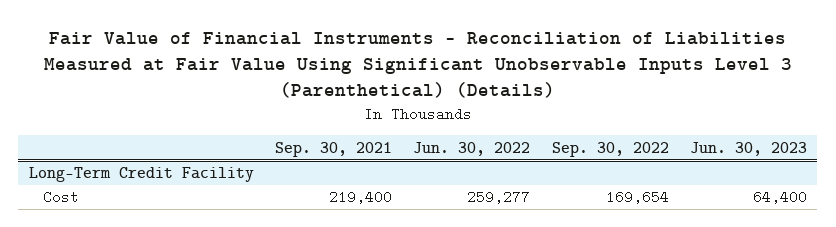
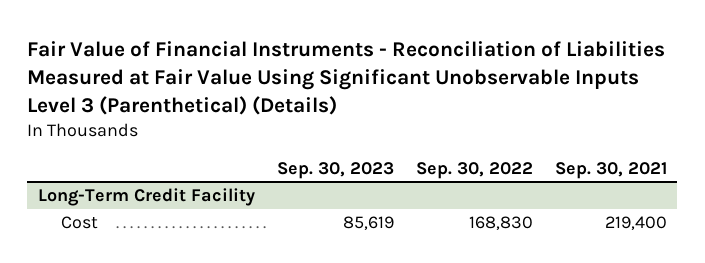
- | Sep. 30, 2021 | Jun. 30, 2022 | Sep. 30, 2022 | Jun. 30, 2023
+ | Sep. 30, 2023 | Sep. 30, 2022 | Sep. 30, 2021
@ Long-Term Credit Facility
- Cost | 219,400 | 259,277 | 169,654 | 64,400
+ Cost | 85,619 | 168,830 | 219,400

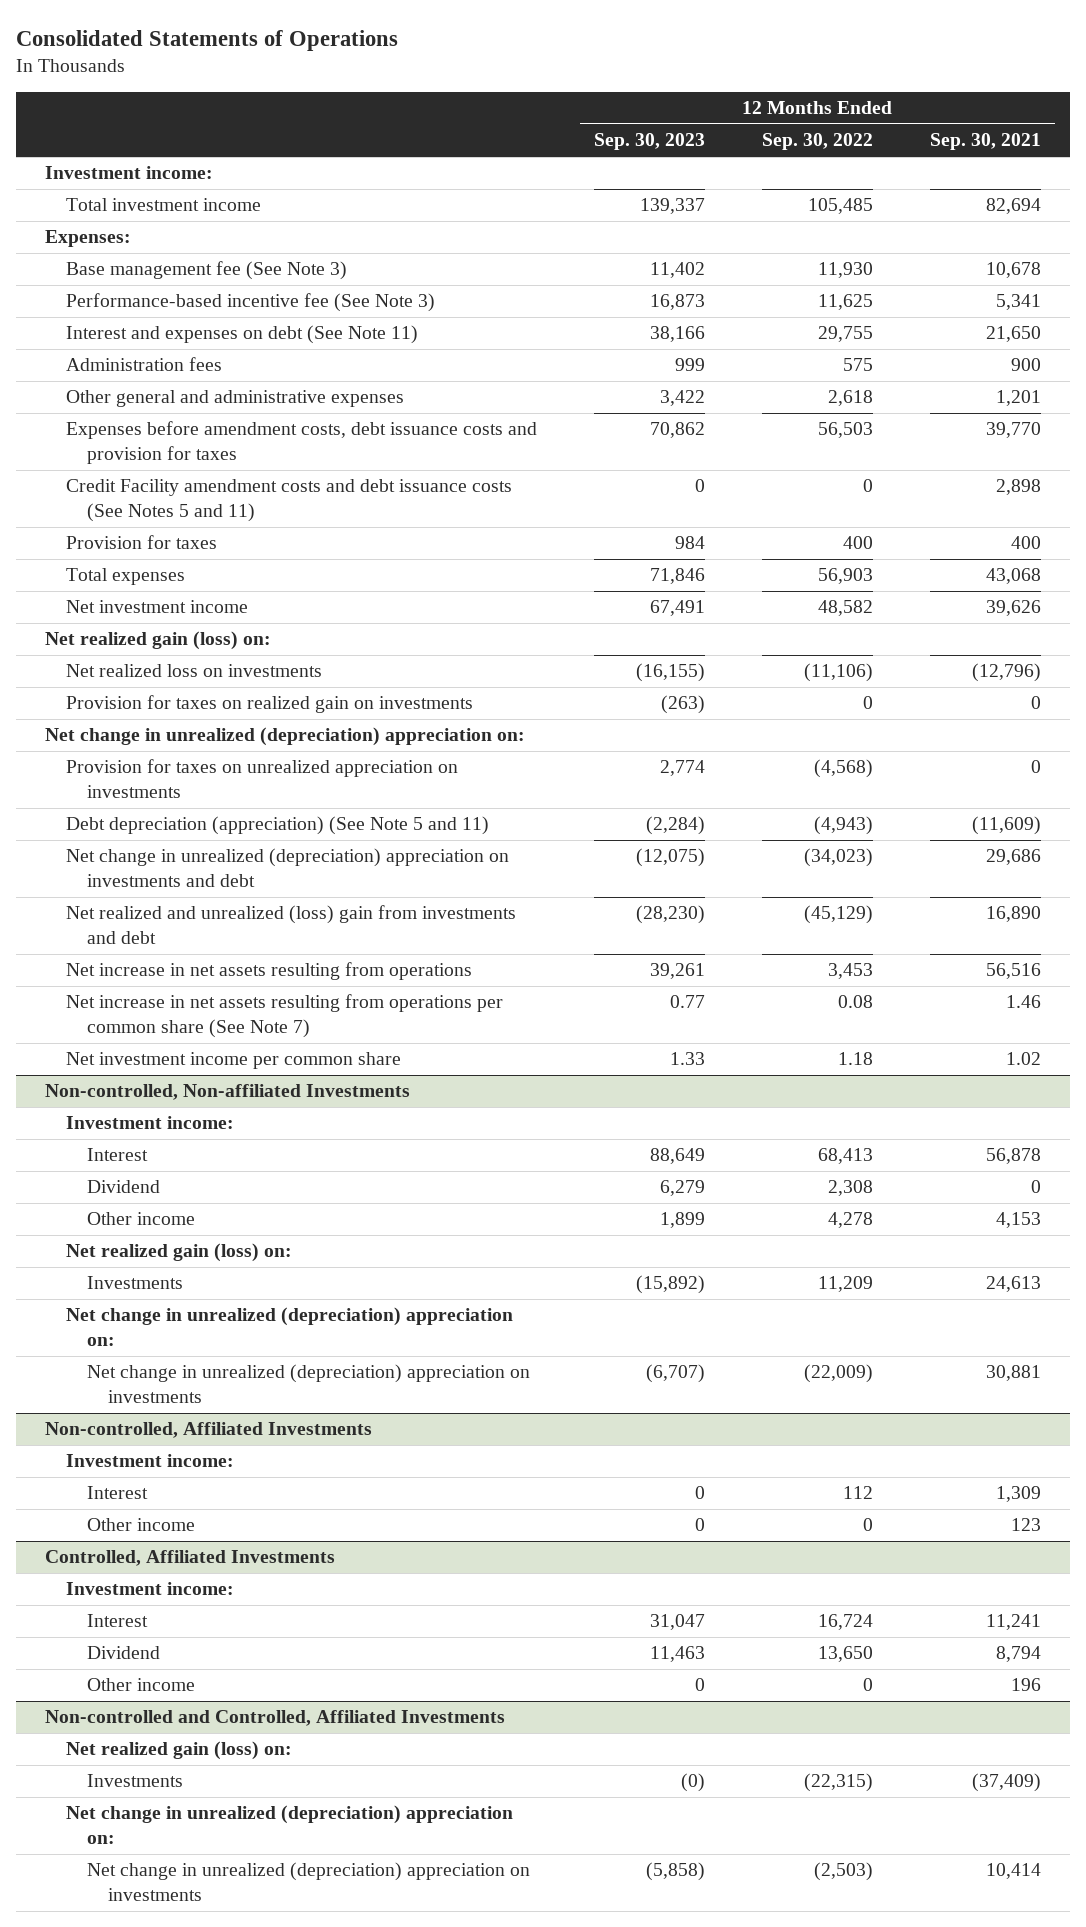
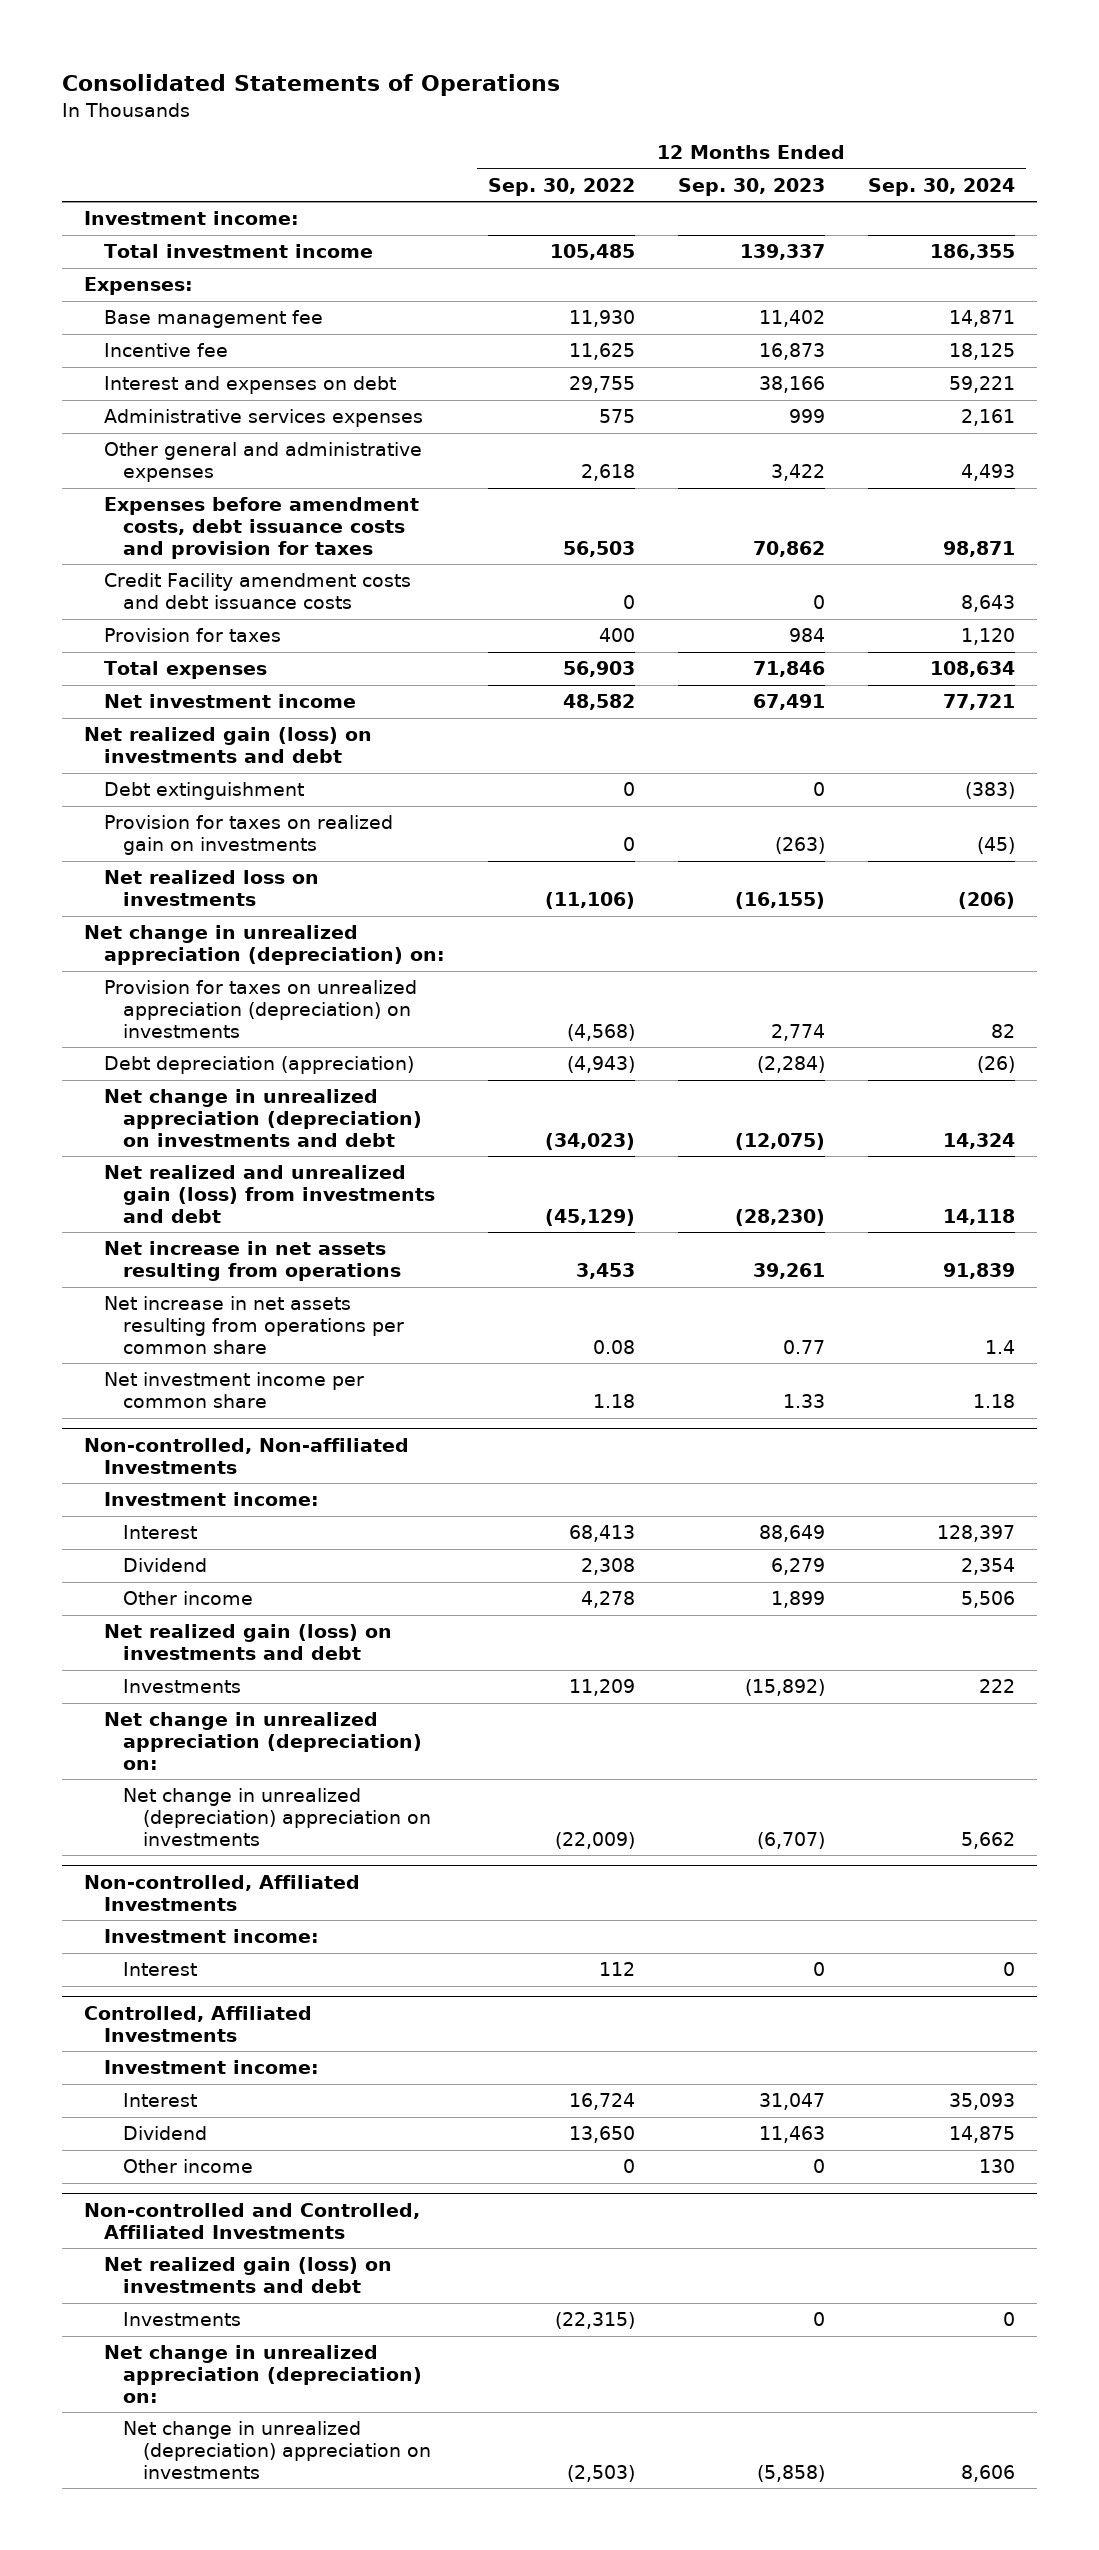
- | 12 Months Ended Sep. 30, 2023 | 12 Months Ended Sep. 30, 2022 | 12 Months Ended Sep. 30, 2021
+ | 12 Months Ended Sep. 30, 2022 | 12 Months Ended Sep. 30, 2023 | 12 Months Ended Sep. 30, 2024
- Base management fee (See Note 3) | 11,402 | 11,930 | 10,678
- Performance-based incentive fee (See Note 3) | 16,873 | 11,625 | 5,341
- Interest and expenses on debt (See Note 11) | 38,166 | 29,755 | 21,650
- Administration fees | 999 | 575 | 900
+ Base management fee | 11,930 | 11,402 | 14,871
+ Incentive fee | 11,625 | 16,873 | 18,125
+ Interest and expenses on debt | 29,755 | 38,166 | 59,221
+ Administrative services expenses | 575 | 999 | 2,161
- Credit Facility amendment costs and debt issuance costs (See Notes 5 and 11) | 0 | 0 | 2,898
+ Credit Facility amendment costs and debt issuance costs | 0 | 0 | 8,643
- Net realized gain (loss) on:
+ Net realized gain (loss) on investments and debt
+ Debt extinguishment | 0 | 0 | (383)
- Net change in unrealized (depreciation) appreciation on:
- Provision for taxes on unrealized appreciation on investments | 2,774 | (4,568) | 0
- Debt depreciation (appreciation) (See Note 5 and 11) | (2,284) | (4,943) | (11,609)
- Net change in unrealized (depreciation) appreciation on investments and debt | (12,075) | (34,023) | 29,686
- Net realized and unrealized (loss) gain from investments and debt | (28,230) | (45,129) | 16,890
moved down: Net realized loss on investments | (11,106) | (16,155) | (206)
+ Net change in unrealized appreciation (depreciation) on:
+ Provision for taxes on unrealized appreciation (depreciation) on investments | (4,568) | 2,774 | 82
+ Debt depreciation (appreciation) | (4,943) | (2,284) | (26)
+ Net change in unrealized appreciation (depreciation) on investments and debt | (34,023) | (12,075) | 14,324
+ Net realized and unrealized gain (loss) from investments and debt | (45,129) | (28,230) | 14,118
- Net increase in net assets resulting from operations per common share (See Note 7) | 0.77 | 0.08 | 1.46
+ Net increase in net assets resulting from operations per common share | 0.08 | 0.77 | 1.4
@ Non-controlled, Non-affiliated Investments
- Net realized gain (loss) on:
+ Net realized gain (loss) on investments and debt
- Net change in unrealized (depreciation) appreciation on:
+ Net change in unrealized appreciation (depreciation) on:
@ Non-controlled, Affiliated Investments
- Other income | 0 | 0 | 123
@ Non-controlled and Controlled, Affiliated Investments
- Net realized gain (loss) on:
- Investments | (0) | (22,315) | (37,409)
- Net change in unrealized (depreciation) appreciation on:
+ Net realized gain (loss) on investments and debt
+ Investments | (22,315) | 0 | 0
+ Net change in unrealized appreciation (depreciation) on:

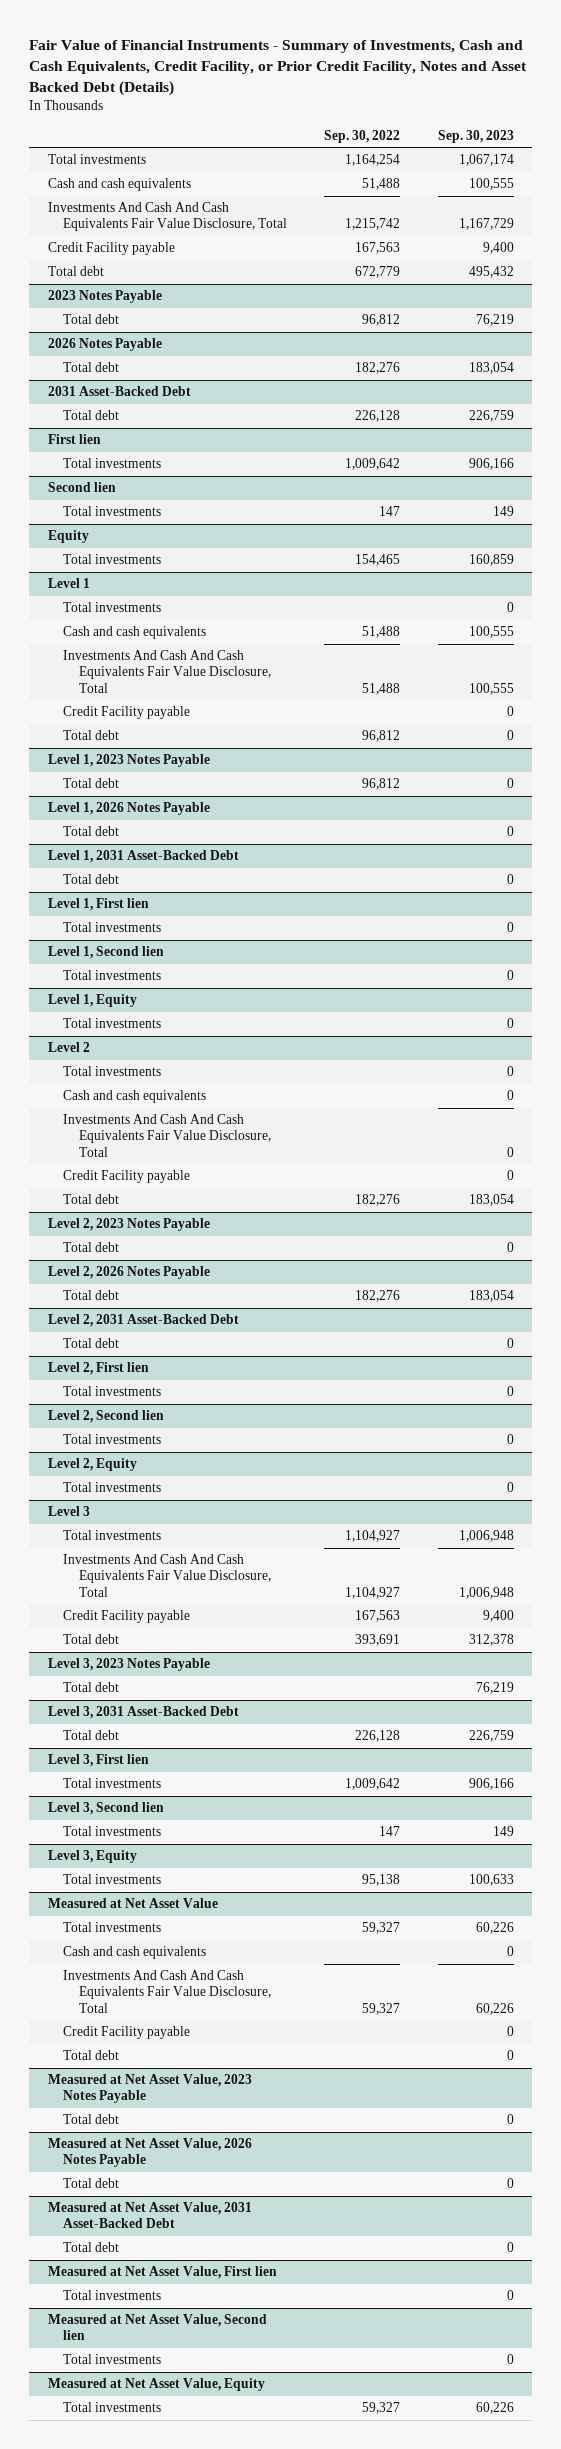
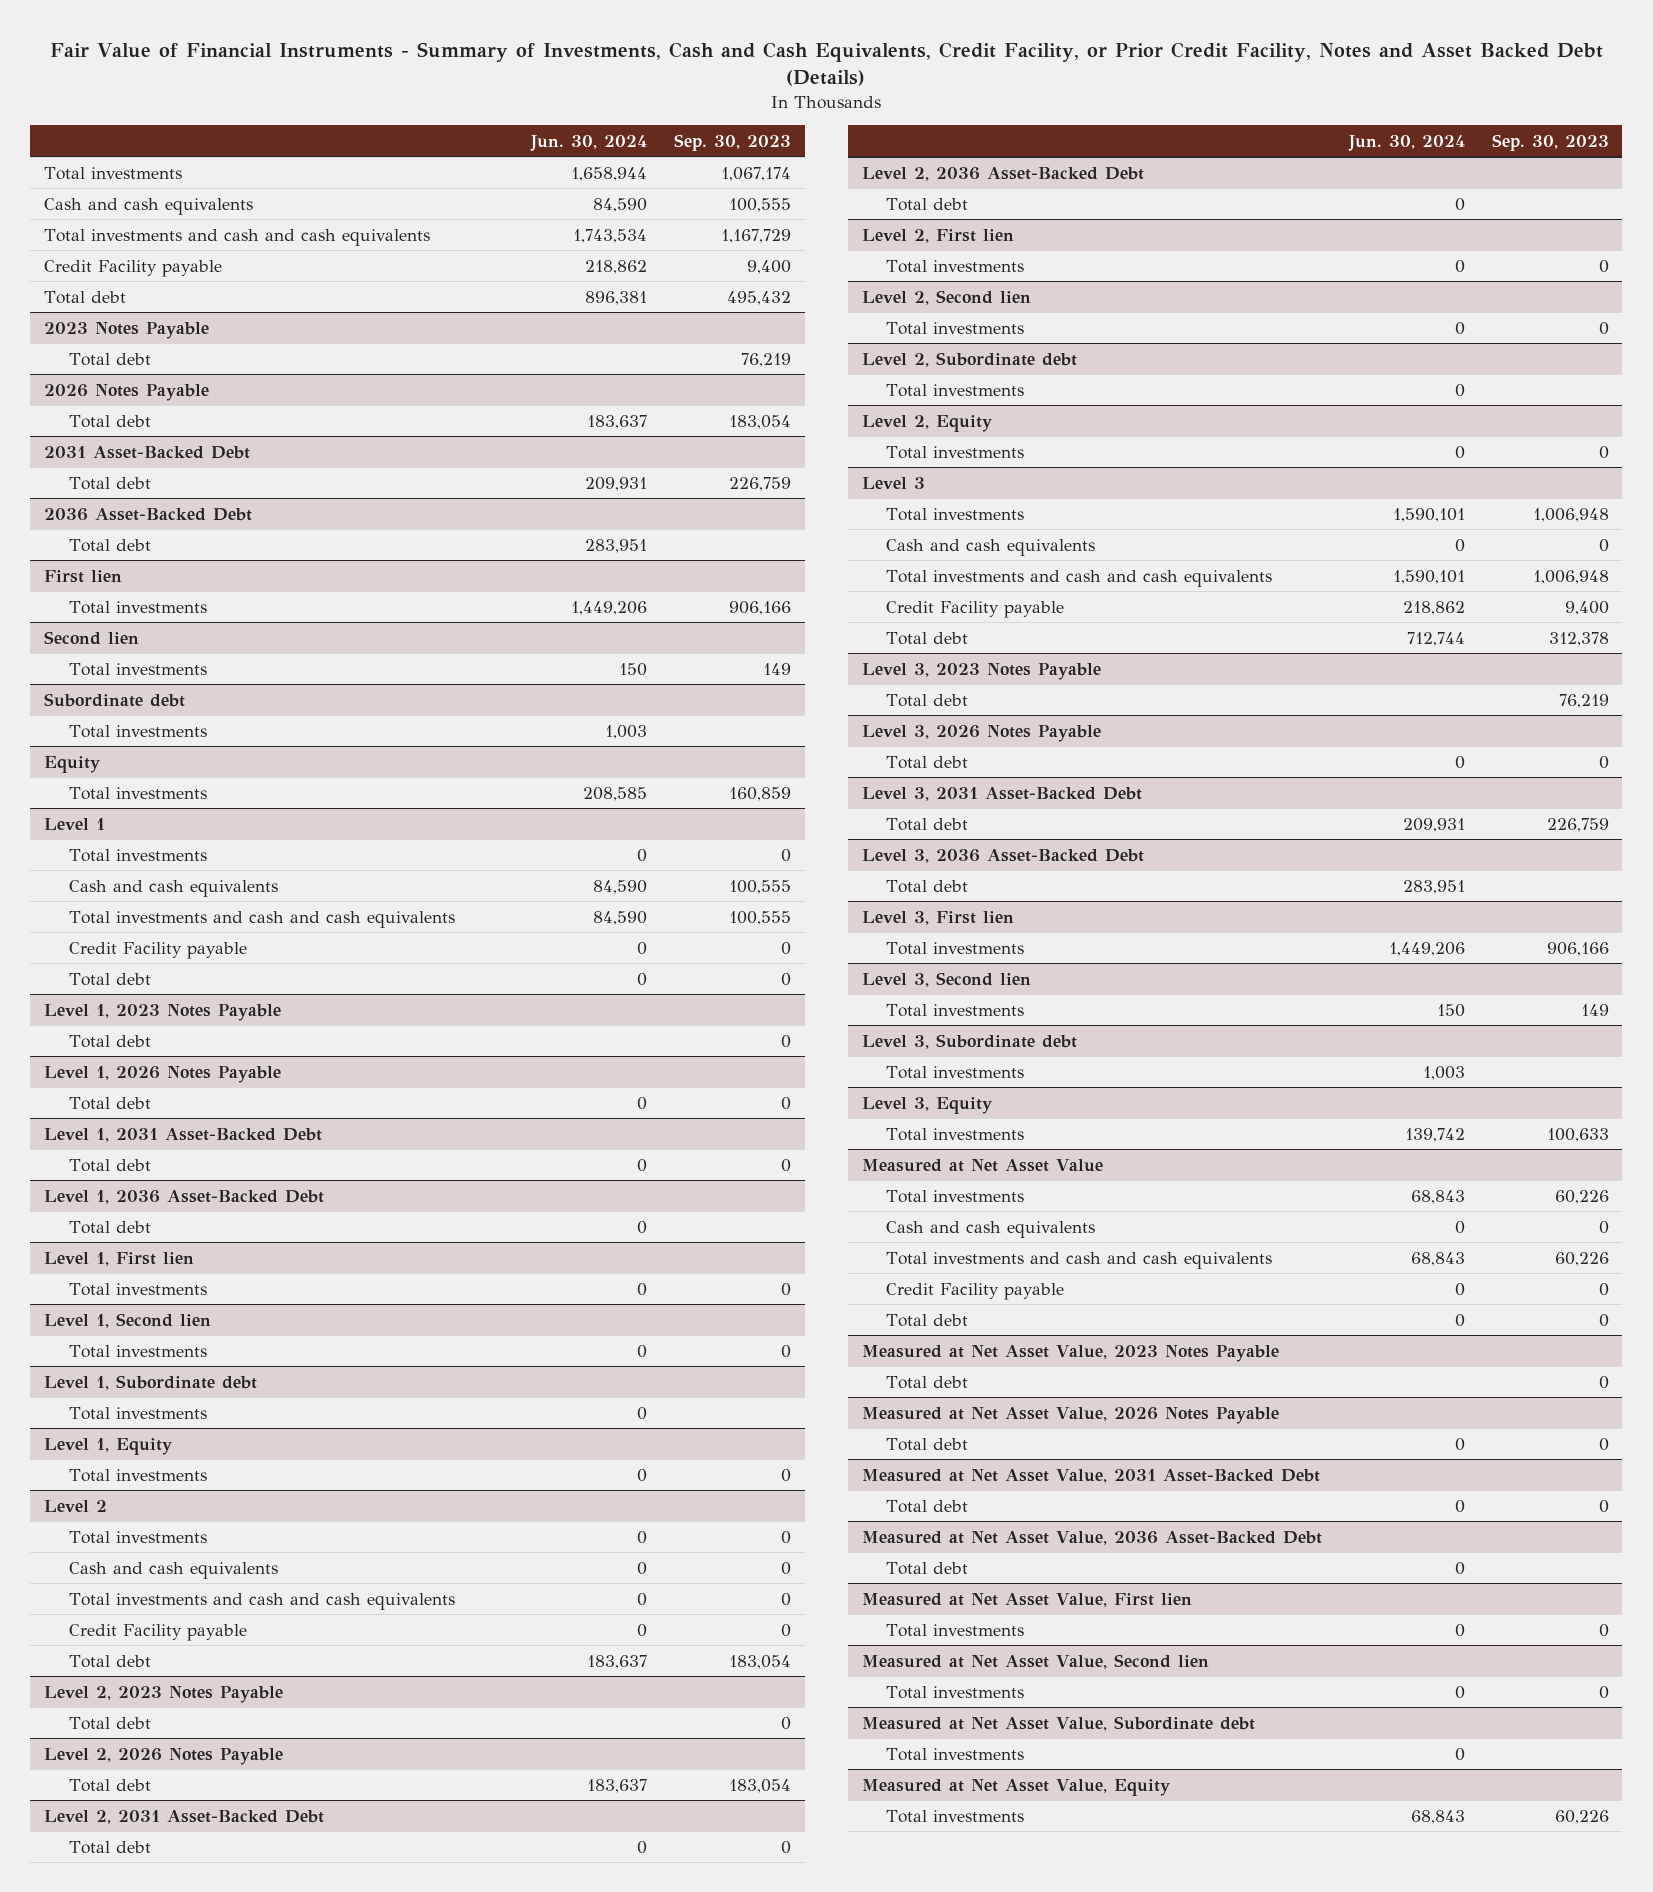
- | Sep. 30, 2022 | Sep. 30, 2023
+ | Jun. 30, 2024 | Sep. 30, 2023
- Investments And Cash And Cash Equivalents Fair Value Disclosure, Total | 1,215,742 | 1,167,729
+ Total investments and cash and cash equivalents | 1,743,534 | 1,167,729
+ 2036 Asset-Backed Debt
+ Total debt | 283,951 |
+ Subordinate debt
+ Total investments | 1,003 |
@ Level 1
- Investments And Cash And Cash Equivalents Fair Value Disclosure, Total | 51,488 | 100,555
+ Total investments and cash and cash equivalents | 84,590 | 100,555
+ Level 1, 2036 Asset-Backed Debt
+ Total debt | 0 |
+ Level 1, Subordinate debt
+ Total investments | 0 |
@ Level 2
- Investments And Cash And Cash Equivalents Fair Value Disclosure, Total | | 0
+ Total investments and cash and cash equivalents | 0 | 0
+ Level 2, 2036 Asset-Backed Debt
+ Total debt | 0 |
+ Level 2, Subordinate debt
+ Total investments | 0 |
@ Level 3
- Investments And Cash And Cash Equivalents Fair Value Disclosure, Total | 1,104,927 | 1,006,948
+ Cash and cash equivalents | 0 | 0
+ Total investments and cash and cash equivalents | 1,590,101 | 1,006,948
+ Level 3, 2026 Notes Payable
+ Total debt | 0 | 0
+ Level 3, 2036 Asset-Backed Debt
+ Total debt | 283,951 |
+ Level 3, Subordinate debt
+ Total investments | 1,003 |
@ Measured at Net Asset Value
- Investments And Cash And Cash Equivalents Fair Value Disclosure, Total | 59,327 | 60,226
+ Total investments and cash and cash equivalents | 68,843 | 60,226
+ Measured at Net Asset Value, 2036 Asset-Backed Debt
+ Total debt | 0 |
+ Measured at Net Asset Value, Subordinate debt
+ Total investments | 0 |

